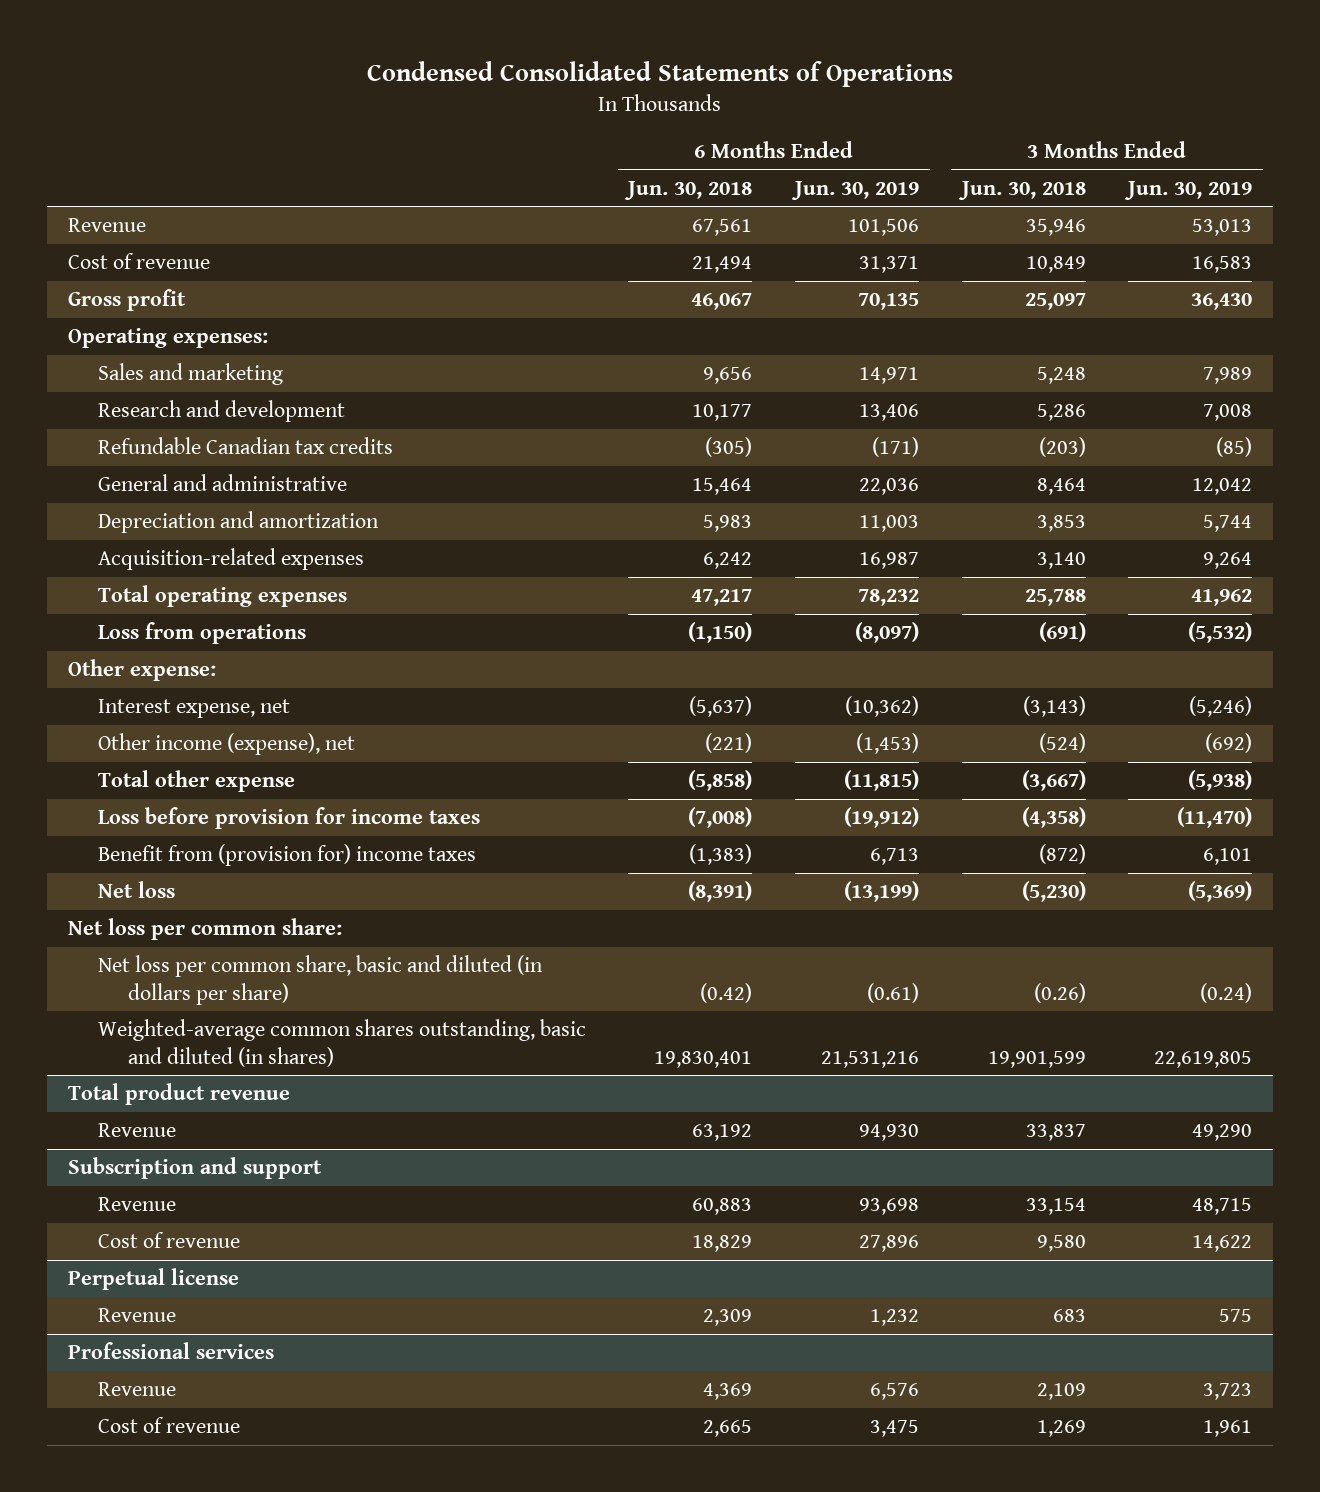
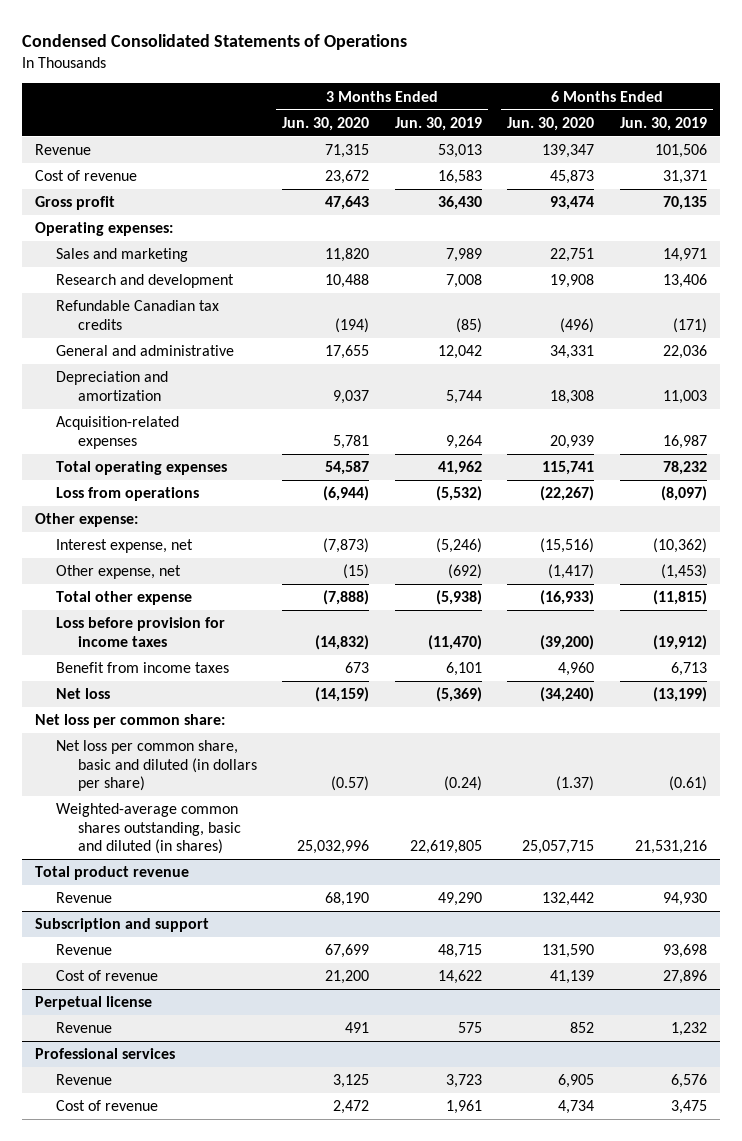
- | 6 Months Ended Jun. 30, 2018 | 6 Months Ended Jun. 30, 2019 | 3 Months Ended Jun. 30, 2018 | 3 Months Ended Jun. 30, 2019
+ | 3 Months Ended Jun. 30, 2020 | 3 Months Ended Jun. 30, 2019 | 6 Months Ended Jun. 30, 2020 | 6 Months Ended Jun. 30, 2019
- Other income (expense), net | (221) | (1,453) | (524) | (692)
+ Other expense, net | (15) | (692) | (1,417) | (1,453)
- Benefit from (provision for) income taxes | (1,383) | 6,713 | (872) | 6,101
+ Benefit from income taxes | 673 | 6,101 | 4,960 | 6,713

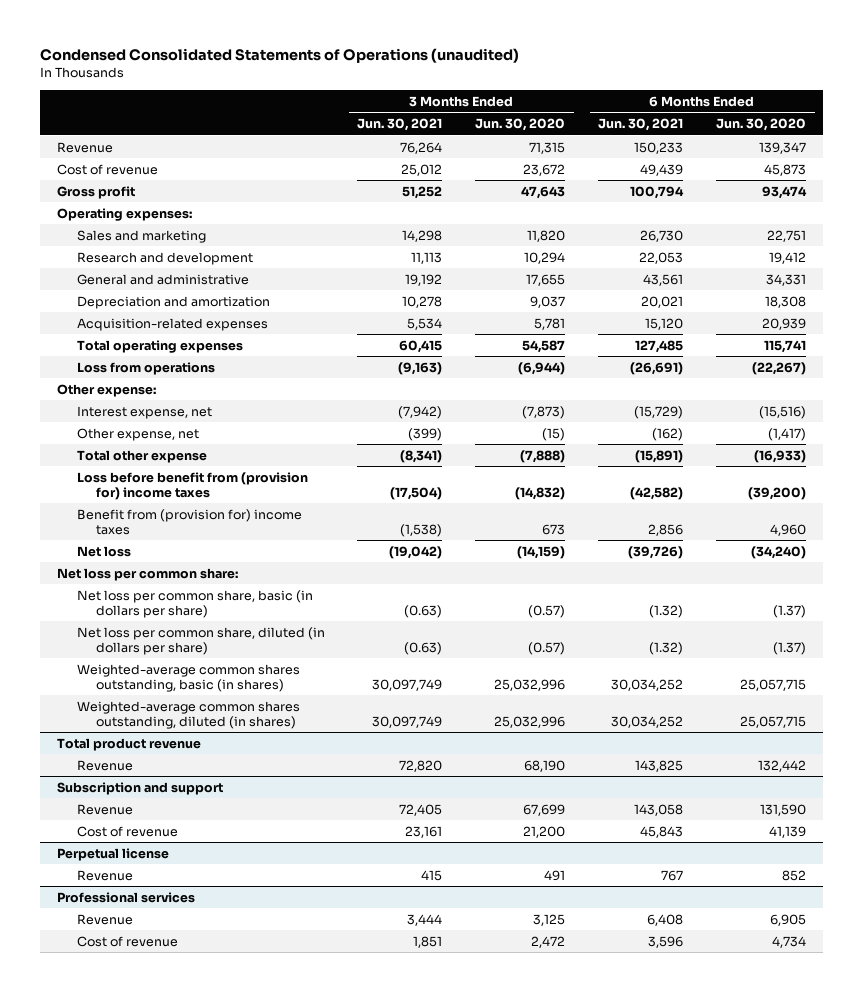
- Condensed Consolidated Statements of Operations
+ Condensed Consolidated Statements of Operations (unaudited)
- | 3 Months Ended Jun. 30, 2020 | 3 Months Ended Jun. 30, 2019 | 6 Months Ended Jun. 30, 2020 | 6 Months Ended Jun. 30, 2019
+ | 3 Months Ended Jun. 30, 2021 | 3 Months Ended Jun. 30, 2020 | 6 Months Ended Jun. 30, 2021 | 6 Months Ended Jun. 30, 2020
- Research and development | 10,488 | 7,008 | 19,908 | 13,406
- Refundable Canadian tax credits | (194) | (85) | (496) | (171)
+ Research and development | 11,113 | 10,294 | 22,053 | 19,412
- Loss before provision for income taxes | (14,832) | (11,470) | (39,200) | (19,912)
- Benefit from income taxes | 673 | 6,101 | 4,960 | 6,713
+ Loss before benefit from (provision for) income taxes | (17,504) | (14,832) | (42,582) | (39,200)
+ Benefit from (provision for) income taxes | (1,538) | 673 | 2,856 | 4,960
- Net loss per common share, basic and diluted (in dollars per share) | (0.57) | (0.24) | (1.37) | (0.61)
- Weighted-average common shares outstanding, basic and diluted (in shares) | 25,032,996 | 22,619,805 | 25,057,715 | 21,531,216
+ Net loss per common share, basic (in dollars per share) | (0.63) | (0.57) | (1.32) | (1.37)
+ Net loss per common share, diluted (in dollars per share) | (0.63) | (0.57) | (1.32) | (1.37)
+ Weighted-average common shares outstanding, basic (in shares) | 30,097,749 | 25,032,996 | 30,034,252 | 25,057,715
+ Weighted-average common shares outstanding, diluted (in shares) | 30,097,749 | 25,032,996 | 30,034,252 | 25,057,715

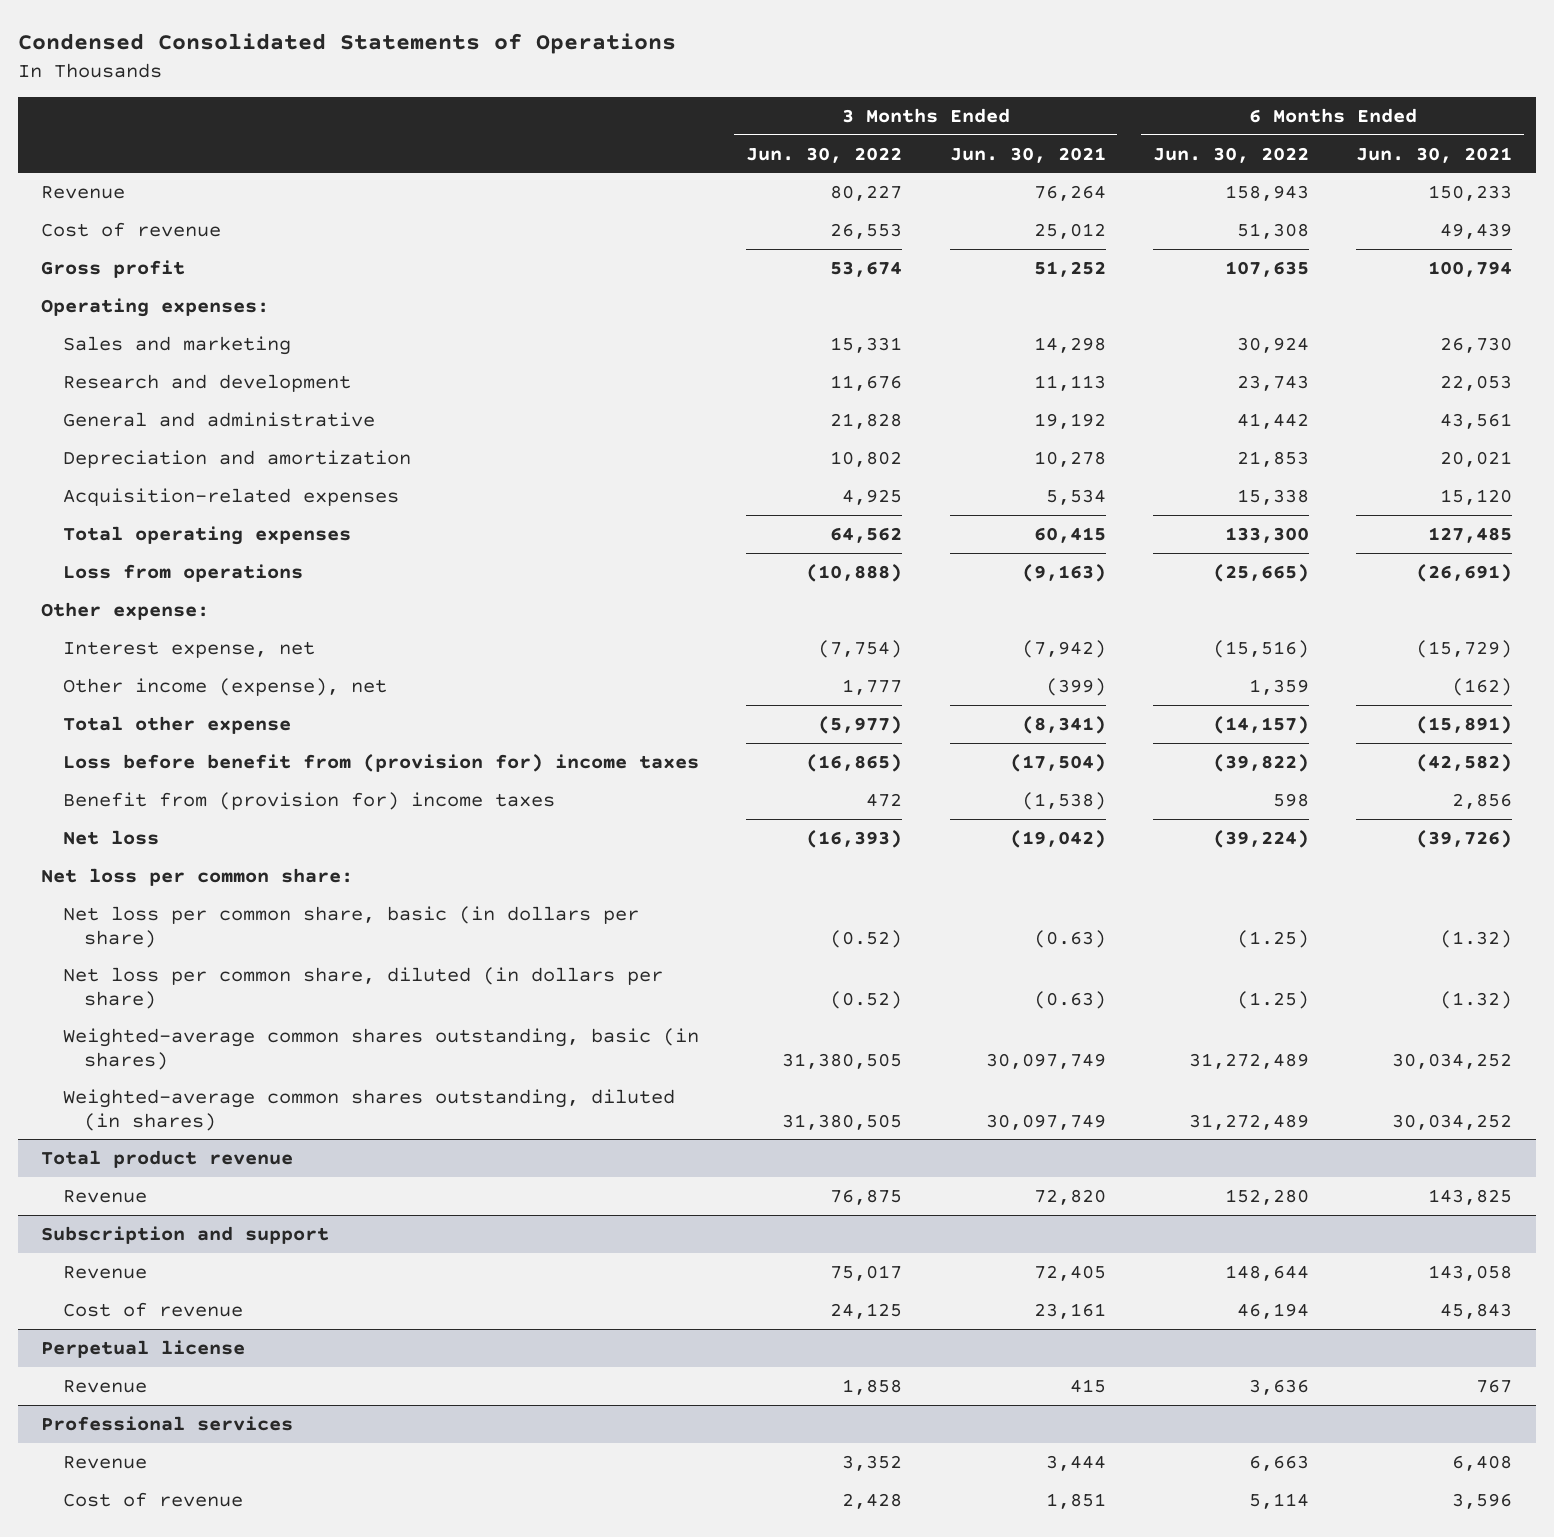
- Condensed Consolidated Statements of Operations (unaudited)
+ Condensed Consolidated Statements of Operations
- | 3 Months Ended Jun. 30, 2021 | 3 Months Ended Jun. 30, 2020 | 6 Months Ended Jun. 30, 2021 | 6 Months Ended Jun. 30, 2020
+ | 3 Months Ended Jun. 30, 2022 | 3 Months Ended Jun. 30, 2021 | 6 Months Ended Jun. 30, 2022 | 6 Months Ended Jun. 30, 2021
- Other expense, net | (399) | (15) | (162) | (1,417)
+ Other income (expense), net | 1,777 | (399) | 1,359 | (162)

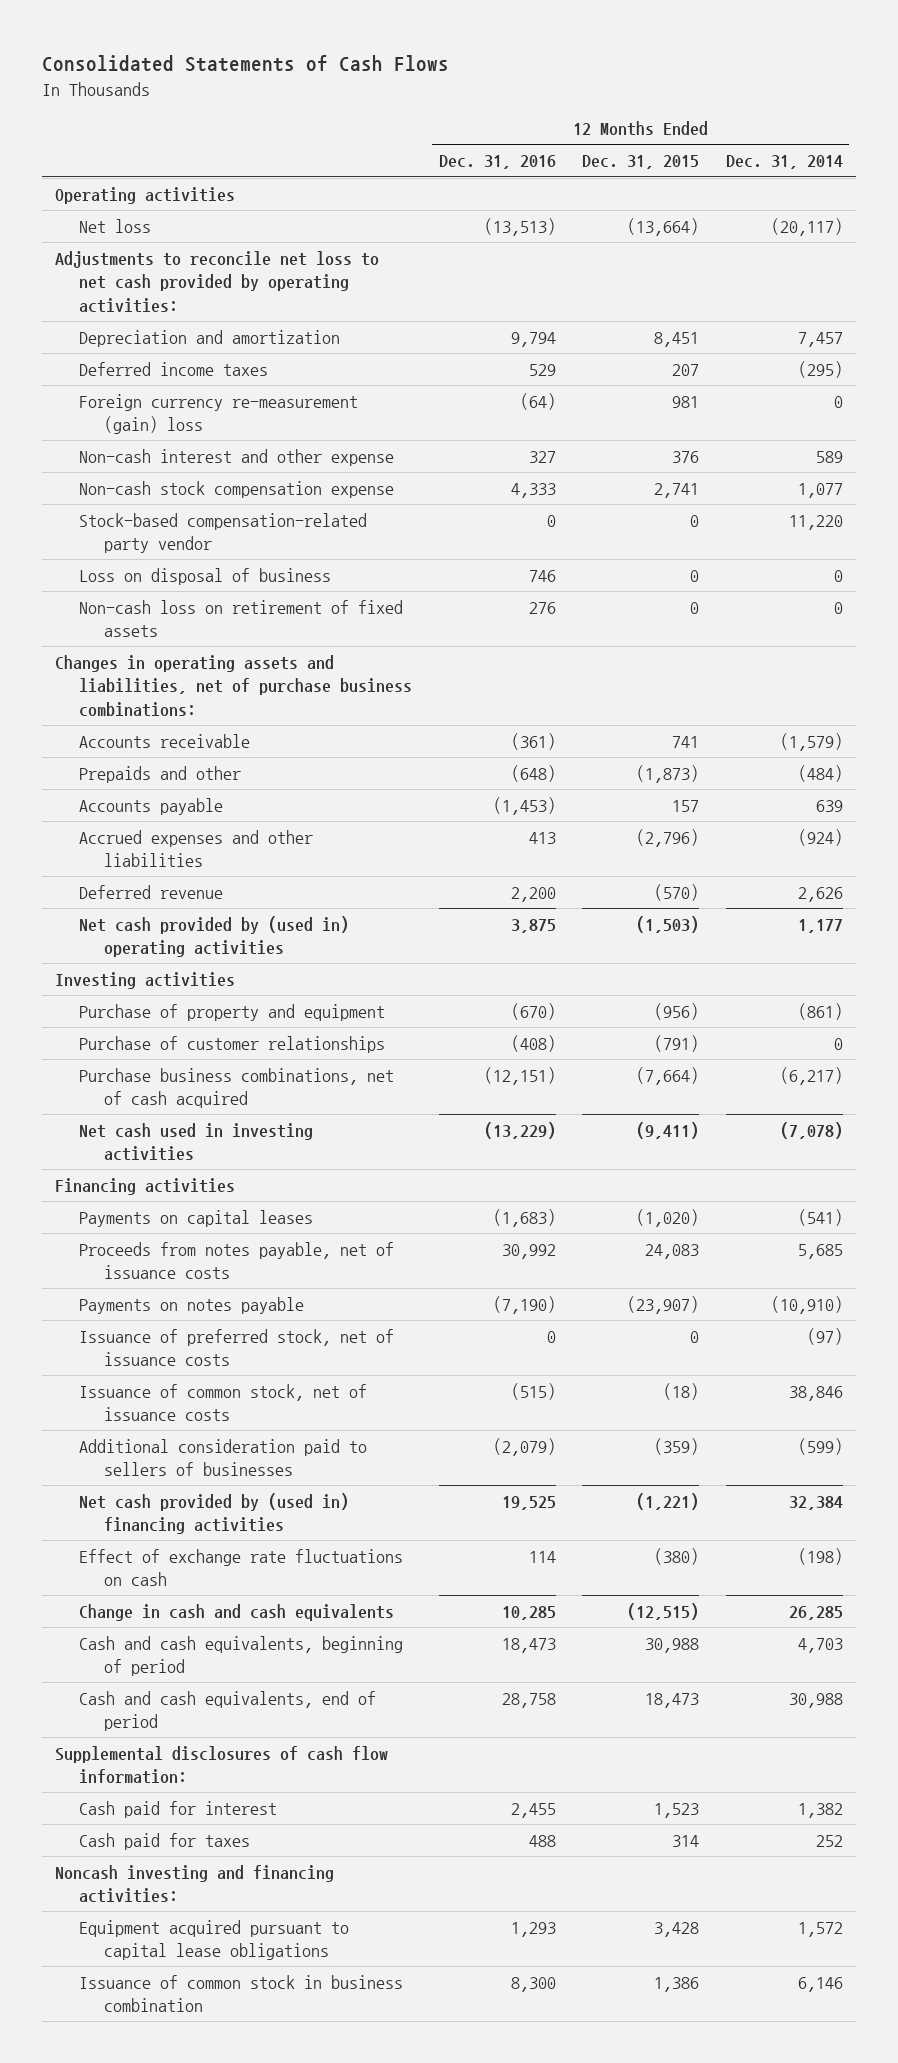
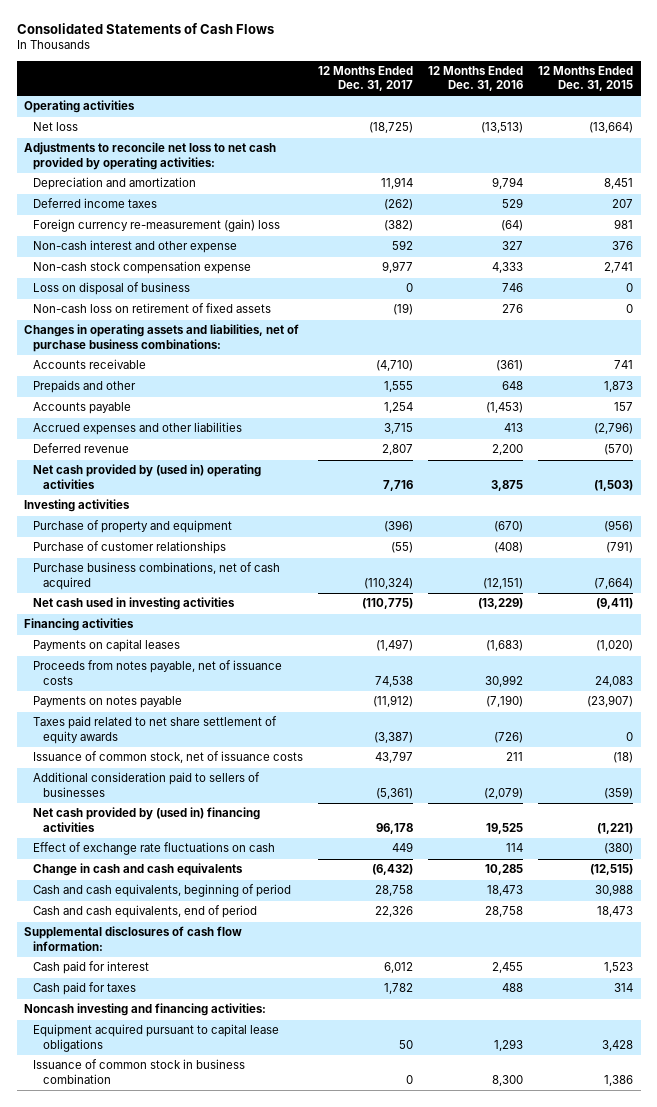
- | 12 Months Ended Dec. 31, 2016 | 12 Months Ended Dec. 31, 2015 | 12 Months Ended Dec. 31, 2014
+ | 12 Months Ended Dec. 31, 2017 | 12 Months Ended Dec. 31, 2016 | 12 Months Ended Dec. 31, 2015
- Stock-based compensation-related party vendor | 0 | 0 | 11,220
- Prepaids and other | (648) | (1,873) | (484)
+ Prepaids and other | 1,555 | 648 | 1,873
- Issuance of preferred stock, net of issuance costs | 0 | 0 | (97)
- Issuance of common stock, net of issuance costs | (515) | (18) | 38,846
+ Taxes paid related to net share settlement of equity awards | (3,387) | (726) | 0
+ Issuance of common stock, net of issuance costs | 43,797 | 211 | (18)

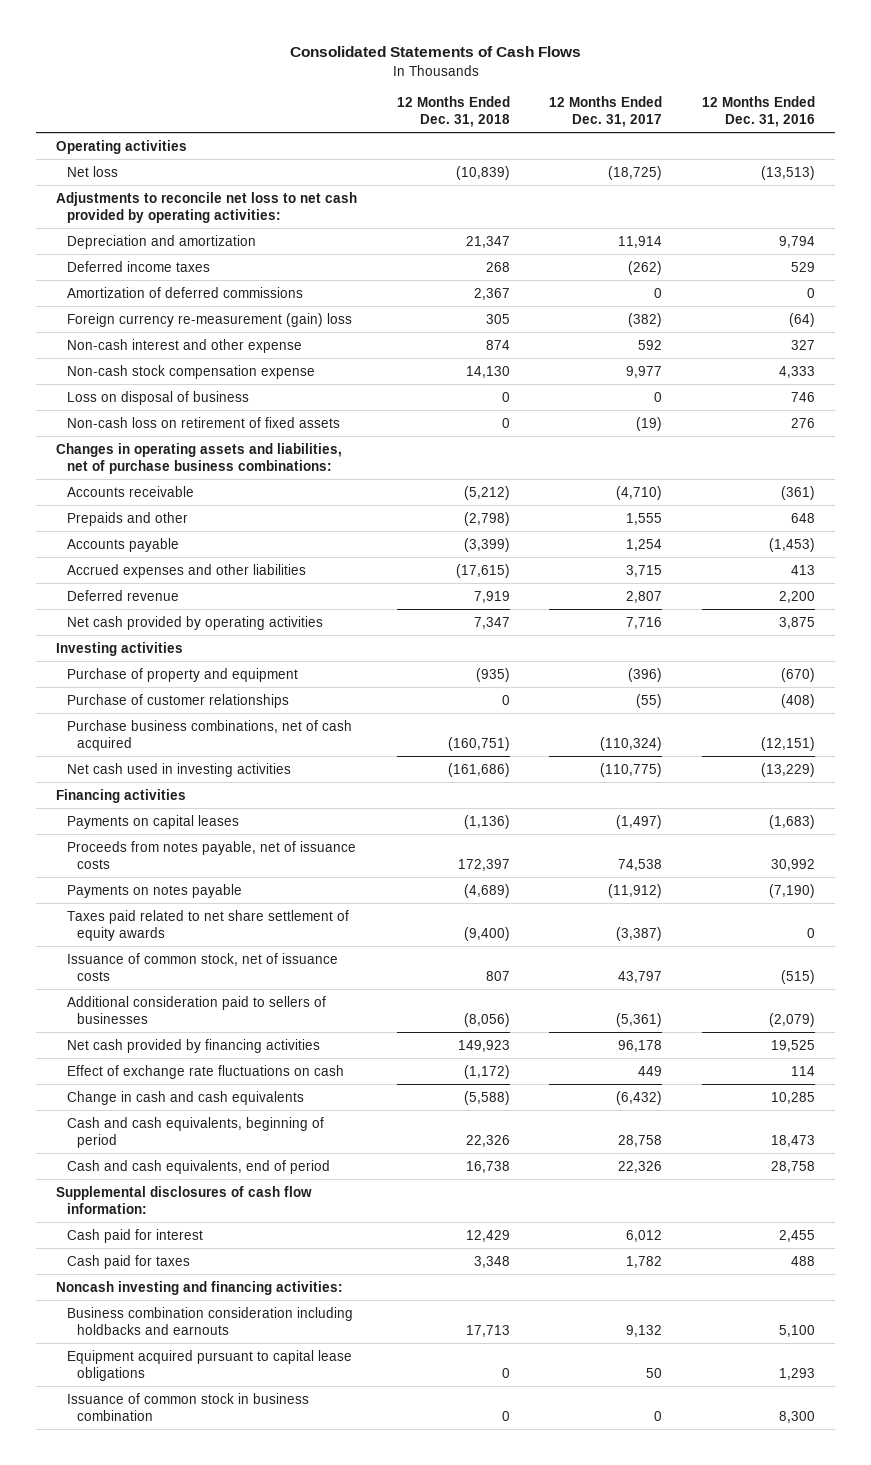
- | 12 Months Ended Dec. 31, 2017 | 12 Months Ended Dec. 31, 2016 | 12 Months Ended Dec. 31, 2015
+ | 12 Months Ended Dec. 31, 2018 | 12 Months Ended Dec. 31, 2017 | 12 Months Ended Dec. 31, 2016
+ Amortization of deferred commissions | 2,367 | 0 | 0
- Net cash provided by (used in) operating activities | 7,716 | 3,875 | (1,503)
+ Net cash provided by operating activities | 7,347 | 7,716 | 3,875
- Taxes paid related to net share settlement of equity awards | (3,387) | (726) | 0
- Issuance of common stock, net of issuance costs | 43,797 | 211 | (18)
+ Taxes paid related to net share settlement of equity awards | (9,400) | (3,387) | 0
+ Issuance of common stock, net of issuance costs | 807 | 43,797 | (515)
- Net cash provided by (used in) financing activities | 96,178 | 19,525 | (1,221)
+ Net cash provided by financing activities | 149,923 | 96,178 | 19,525
+ Business combination consideration including holdbacks and earnouts | 17,713 | 9,132 | 5,100

